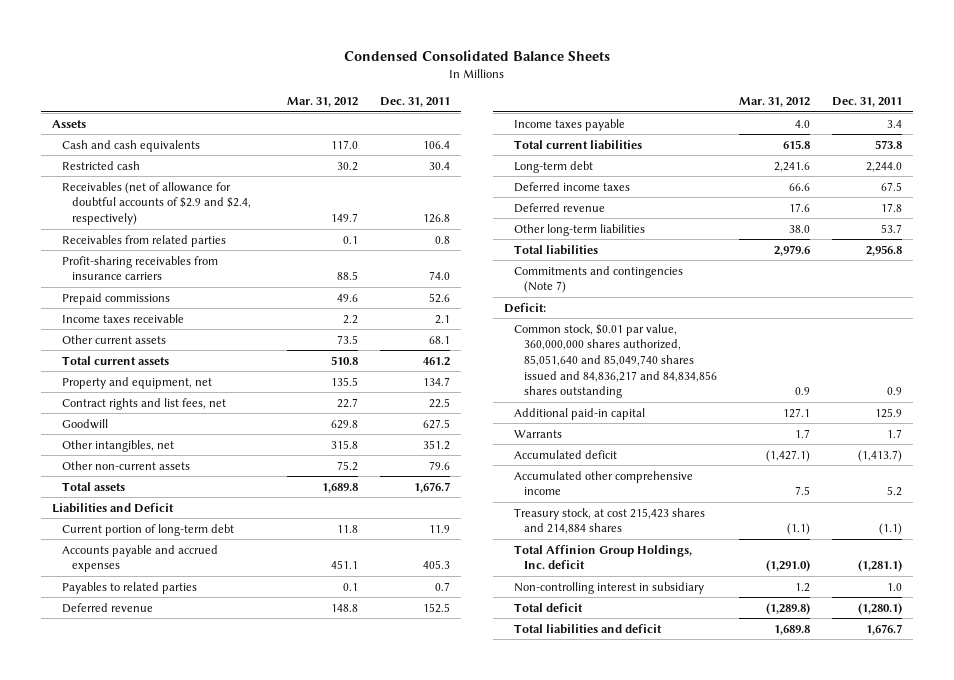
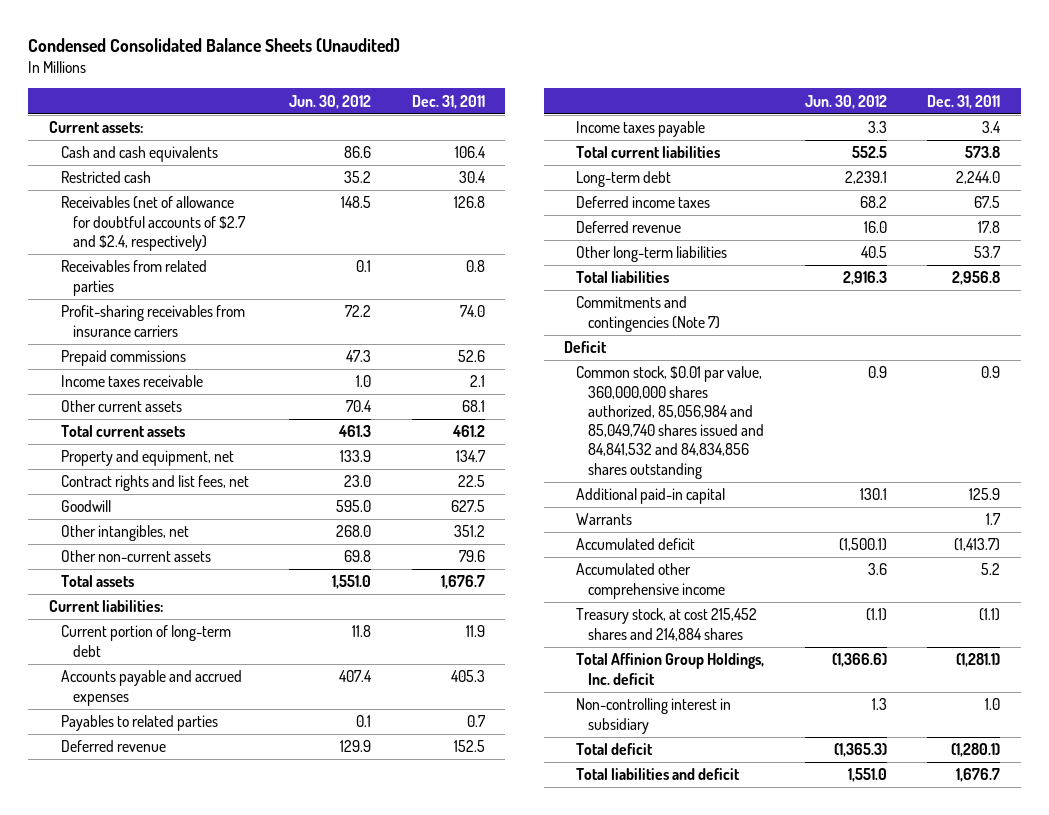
- Condensed Consolidated Balance Sheets
+ Condensed Consolidated Balance Sheets (Unaudited)
- | Mar. 31, 2012 | Dec. 31, 2011
+ | Jun. 30, 2012 | Dec. 31, 2011
- Assets
+ Current assets:
- Receivables (net of allowance for doubtful accounts of $2.9 and $2.4, respectively) | 149.7 | 126.8
+ Receivables (net of allowance for doubtful accounts of $2.7 and $2.4, respectively) | 148.5 | 126.8
- Liabilities and Deficit
+ Current liabilities:
- Deficit:
- Common stock, $0.01 par value, 360,000,000 shares authorized, 85,051,640 and 85,049,740 shares issued and 84,836,217 and 84,834,856 shares outstanding | 0.9 | 0.9
+ Deficit
+ Common stock, $0.01 par value, 360,000,000 shares authorized, 85,056,984 and 85,049,740 shares issued and 84,841,532 and 84,834,856 shares outstanding | 0.9 | 0.9
- Treasury stock, at cost 215,423 shares and 214,884 shares | (1.1) | (1.1)
+ Treasury stock, at cost 215,452 shares and 214,884 shares | (1.1) | (1.1)

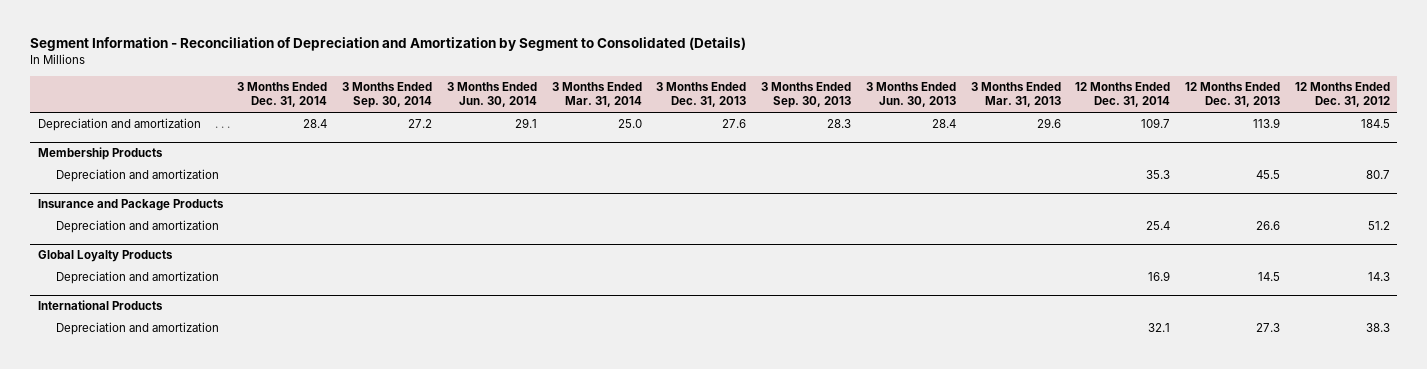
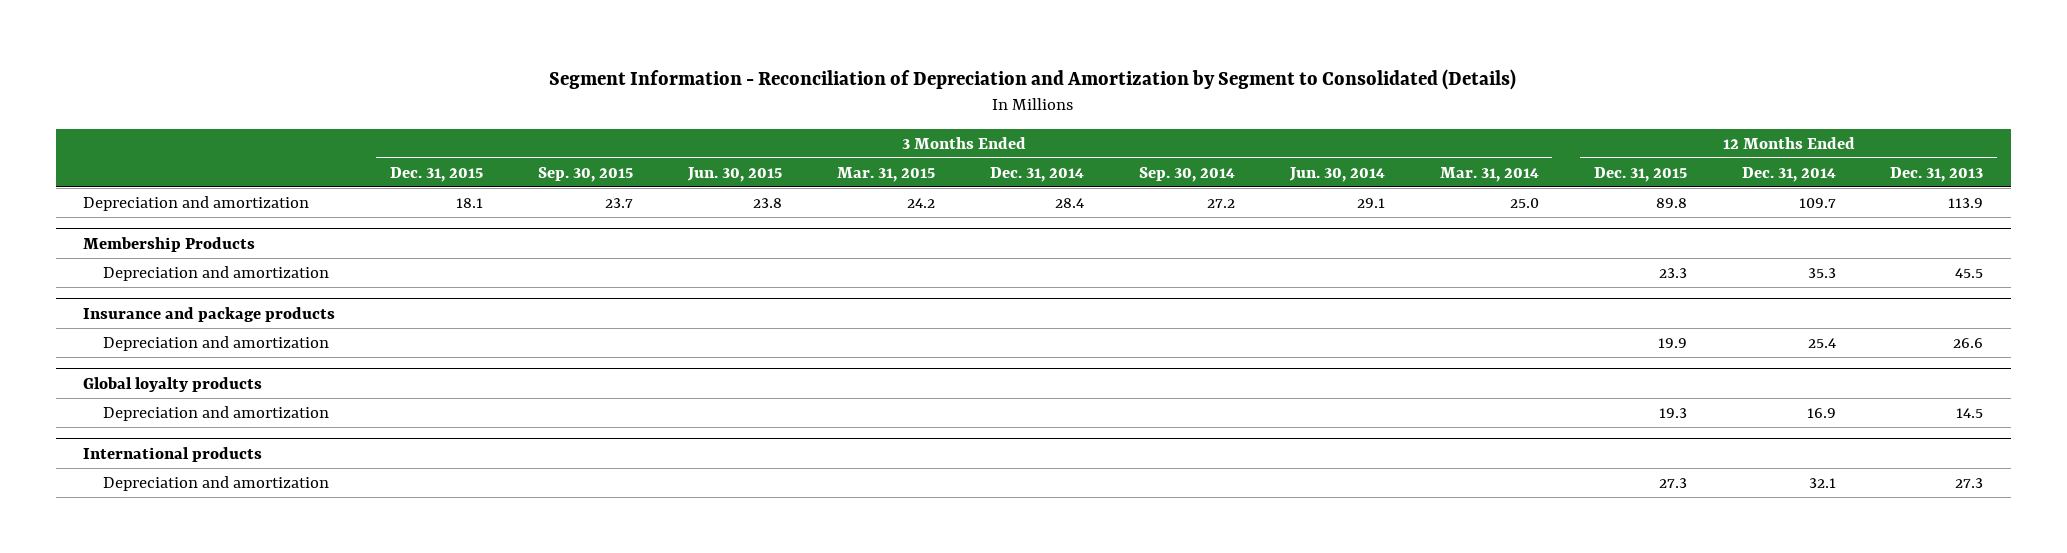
- | 3 Months Ended Dec. 31, 2014 | 3 Months Ended Sep. 30, 2014 | 3 Months Ended Jun. 30, 2014 | 3 Months Ended Mar. 31, 2014 | 3 Months Ended Dec. 31, 2013 | 3 Months Ended Sep. 30, 2013 | 3 Months Ended Jun. 30, 2013 | 3 Months Ended Mar. 31, 2013 | 12 Months Ended Dec. 31, 2014 | 12 Months Ended Dec. 31, 2013 | 12 Months Ended Dec. 31, 2012
+ | 3 Months Ended Dec. 31, 2015 | 3 Months Ended Sep. 30, 2015 | 3 Months Ended Jun. 30, 2015 | 3 Months Ended Mar. 31, 2015 | 3 Months Ended Dec. 31, 2014 | 3 Months Ended Sep. 30, 2014 | 3 Months Ended Jun. 30, 2014 | 3 Months Ended Mar. 31, 2014 | 12 Months Ended Dec. 31, 2015 | 12 Months Ended Dec. 31, 2014 | 12 Months Ended Dec. 31, 2013
- Insurance and Package Products
+ Insurance and package products
- Global Loyalty Products
+ Global loyalty products
- International Products
+ International products

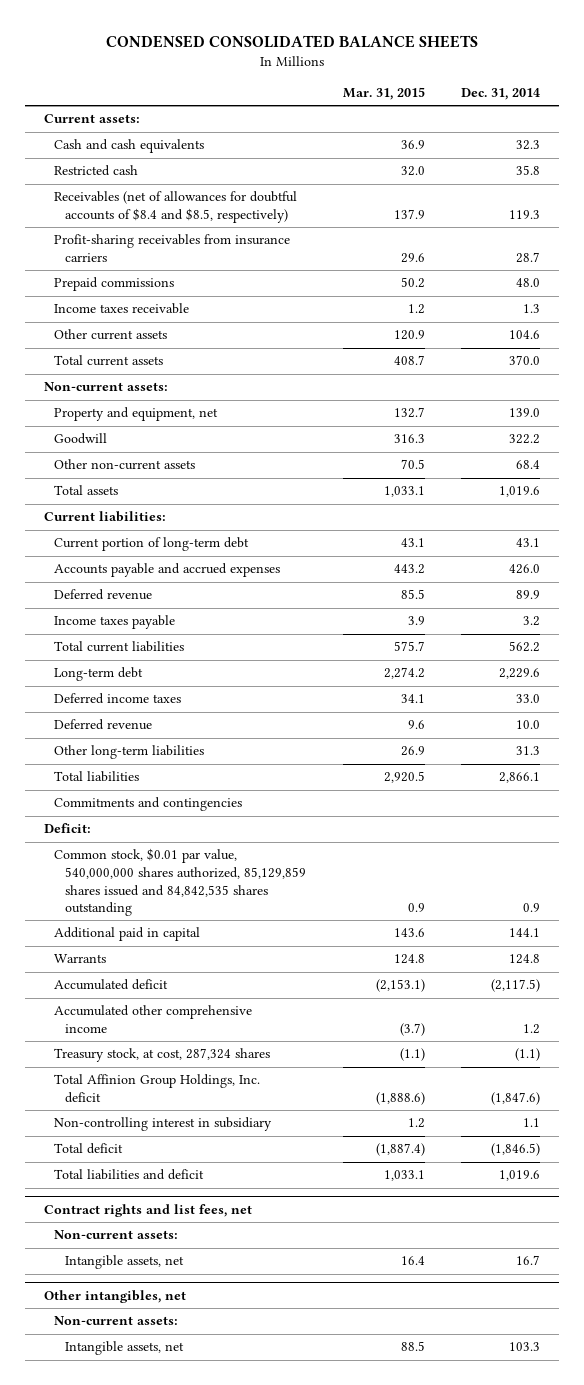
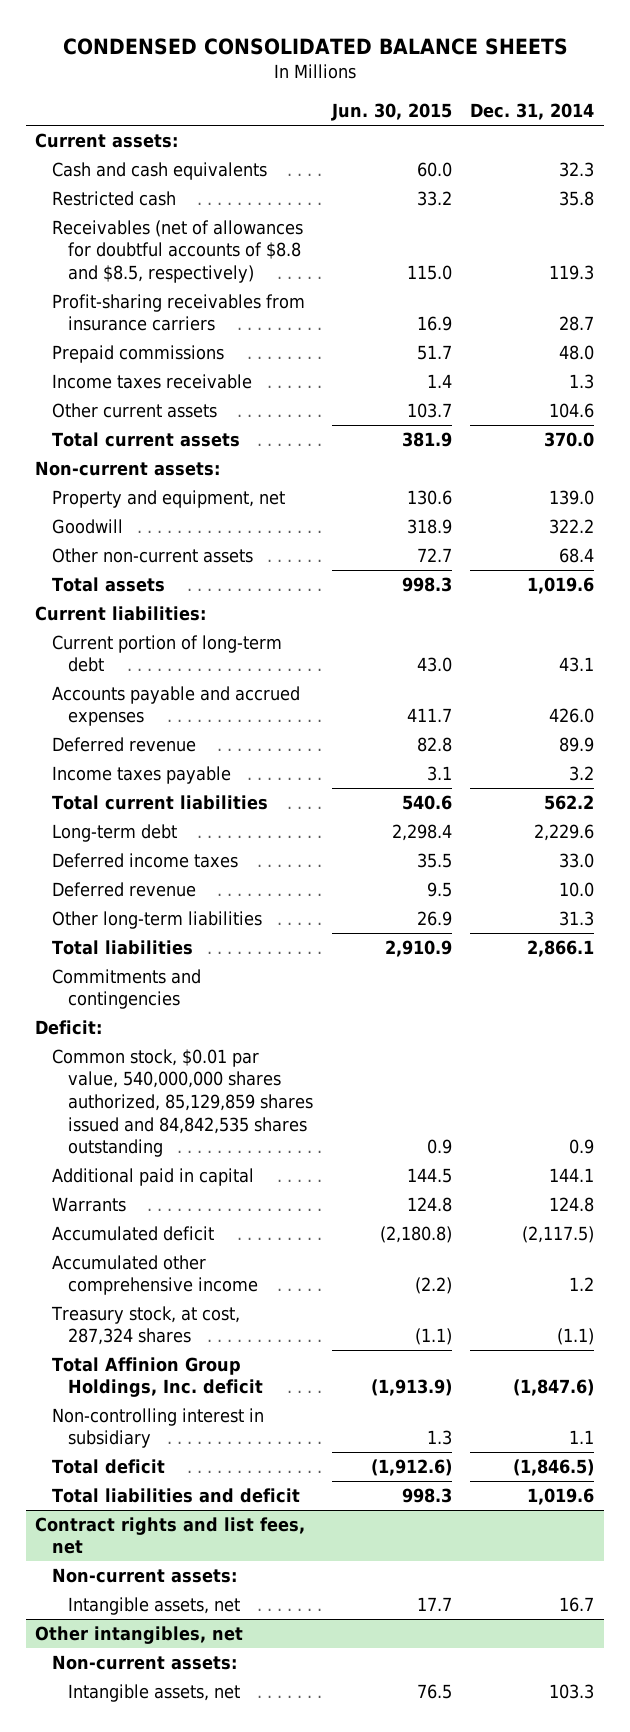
- | Mar. 31, 2015 | Dec. 31, 2014
+ | Jun. 30, 2015 | Dec. 31, 2014
- Receivables (net of allowances for doubtful accounts of $8.4 and $8.5, respectively) | 137.9 | 119.3
+ Receivables (net of allowances for doubtful accounts of $8.8 and $8.5, respectively) | 115.0 | 119.3

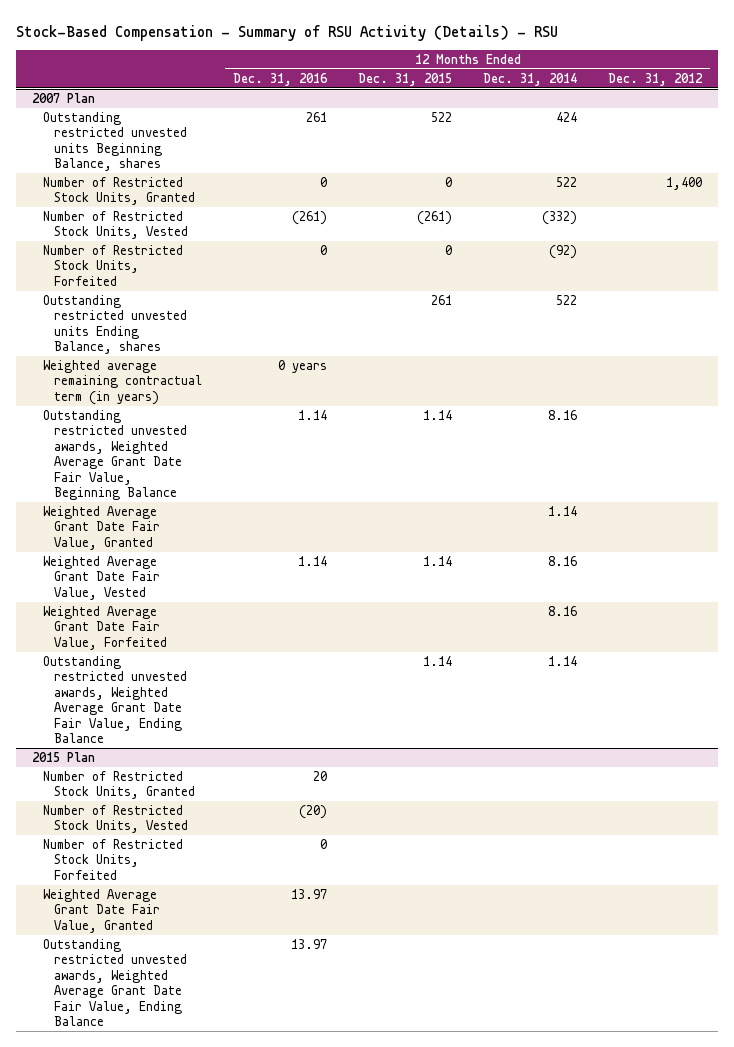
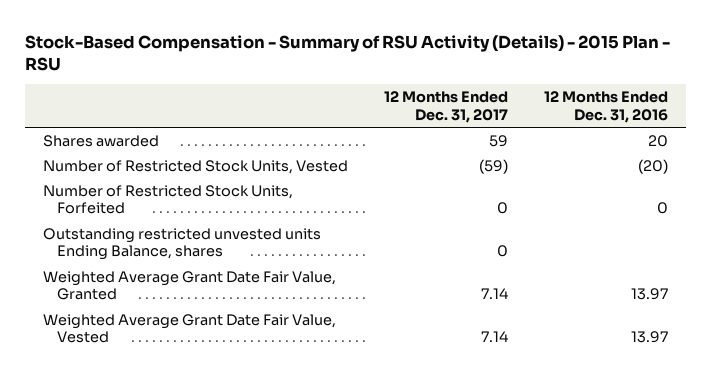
- Stock-Based Compensation - Summary of RSU Activity (Details) - RSU
+ Stock-Based Compensation - Summary of RSU Activity (Details) - 2015 Plan - RSU
- | 12 Months Ended Dec. 31, 2016 | 12 Months Ended Dec. 31, 2015 | 12 Months Ended Dec. 31, 2014 | 12 Months Ended Dec. 31, 2012
+ | 12 Months Ended Dec. 31, 2017 | 12 Months Ended Dec. 31, 2016
- 2007 Plan
- Outstanding restricted unvested units Beginning Balance, shares | 261 | 522 | 424 |
- Number of Restricted Stock Units, Granted | 0 | 0 | 522 | 1,400
- Number of Restricted Stock Units, Vested | (261) | (261) | (332) |
- Number of Restricted Stock Units, Forfeited | 0 | 0 | (92) |
- Outstanding restricted unvested units Ending Balance, shares | | 261 | 522 |
- Weighted average remaining contractual term (in years) | 0 years | | |
- Outstanding restricted unvested awards, Weighted Average Grant Date Fair Value, Beginning Balance | 1.14 | 1.14 | 8.16 |
- Weighted Average Grant Date Fair Value, Granted | | | 1.14 |
- Weighted Average Grant Date Fair Value, Vested | 1.14 | 1.14 | 8.16 |
- Weighted Average Grant Date Fair Value, Forfeited | | | 8.16 |
- Outstanding restricted unvested awards, Weighted Average Grant Date Fair Value, Ending Balance | | 1.14 | 1.14 |
- 2015 Plan
- Number of Restricted Stock Units, Granted | 20 | | |
+ Shares awarded | 59 | 20
+ Outstanding restricted unvested units Ending Balance, shares | 0 |
- Outstanding restricted unvested awards, Weighted Average Grant Date Fair Value, Ending Balance | 13.97 | | |
+ Weighted Average Grant Date Fair Value, Vested | 7.14 | 13.97

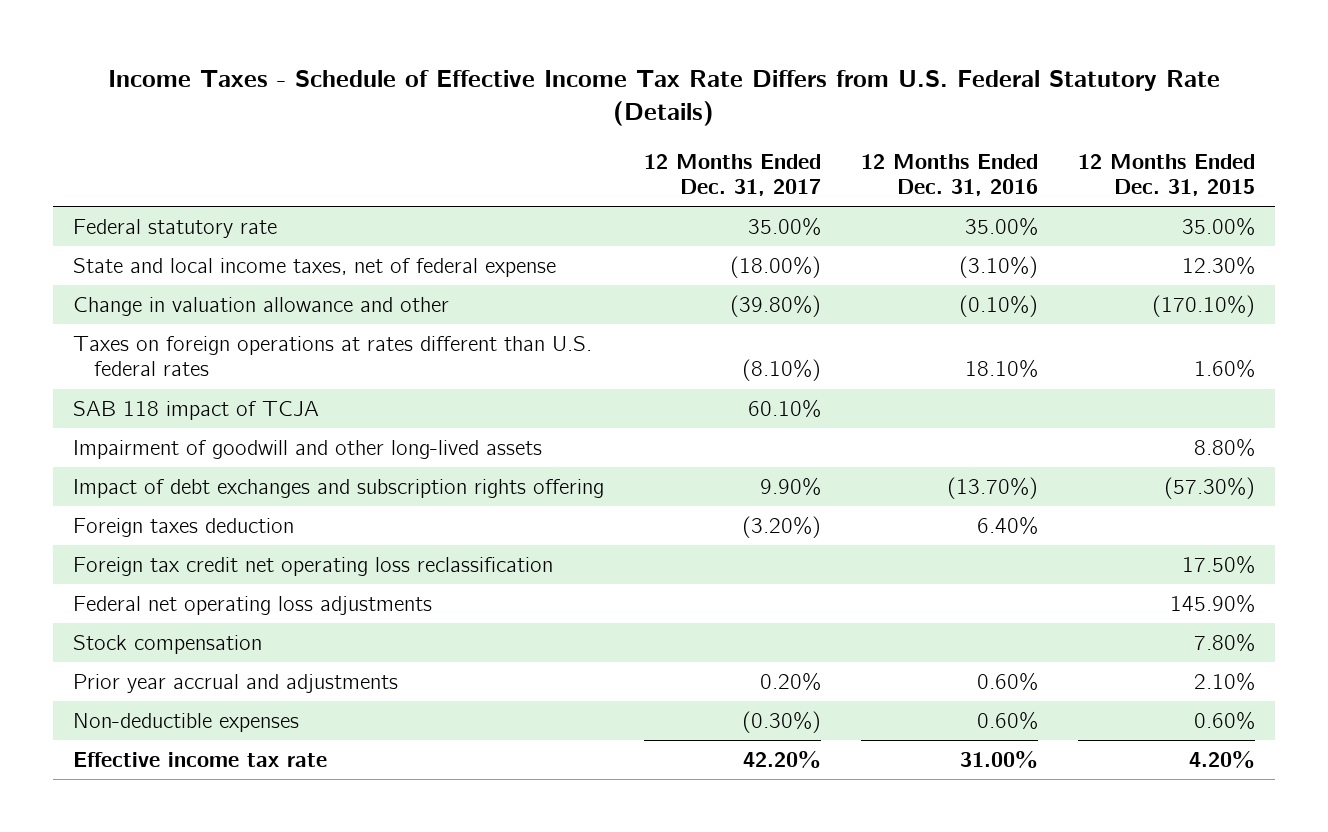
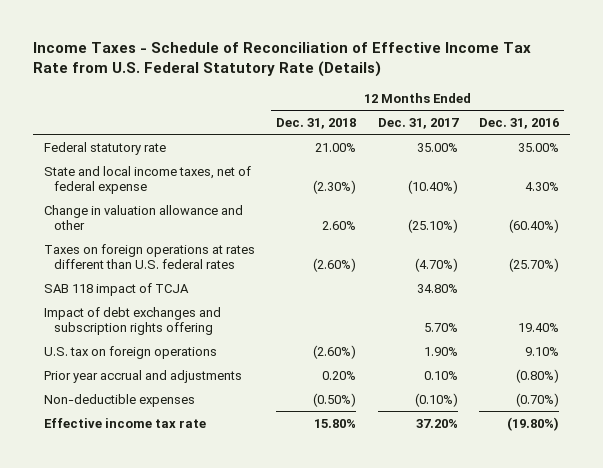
- Income Taxes - Schedule of Effective Income Tax Rate Differs from U.S. Federal Statutory Rate (Details)
+ Income Taxes - Schedule of Reconciliation of Effective Income Tax Rate from U.S. Federal Statutory Rate (Details)
- | 12 Months Ended Dec. 31, 2017 | 12 Months Ended Dec. 31, 2016 | 12 Months Ended Dec. 31, 2015
+ | 12 Months Ended Dec. 31, 2018 | 12 Months Ended Dec. 31, 2017 | 12 Months Ended Dec. 31, 2016
- State and local income taxes, net of federal expense | (18.00%) | (3.10%) | 12.30%
- Change in valuation allowance and other | (39.80%) | (0.10%) | (170.10%)
- Taxes on foreign operations at rates different than U.S. federal rates | (8.10%) | 18.10% | 1.60%
- SAB 118 impact of TCJA | 60.10% | |
- Impairment of goodwill and other long-lived assets | | | 8.80%
- Impact of debt exchanges and subscription rights offering | 9.90% | (13.70%) | (57.30%)
- Foreign taxes deduction | (3.20%) | 6.40% |
- Foreign tax credit net operating loss reclassification | | | 17.50%
- Federal net operating loss adjustments | | | 145.90%
- Stock compensation | | | 7.80%
- Prior year accrual and adjustments | 0.20% | 0.60% | 2.10%
- Non-deductible expenses | (0.30%) | 0.60% | 0.60%
- Effective income tax rate | 42.20% | 31.00% | 4.20%
+ State and local income taxes, net of federal expense | (2.30%) | (10.40%) | 4.30%
+ Change in valuation allowance and other | 2.60% | (25.10%) | (60.40%)
+ Taxes on foreign operations at rates different than U.S. federal rates | (2.60%) | (4.70%) | (25.70%)
+ SAB 118 impact of TCJA | | 34.80% |
+ Impact of debt exchanges and subscription rights offering | | 5.70% | 19.40%
+ U.S. tax on foreign operations | (2.60%) | 1.90% | 9.10%
+ Prior year accrual and adjustments | 0.20% | 0.10% | (0.80%)
+ Non-deductible expenses | (0.50%) | (0.10%) | (0.70%)
+ Effective income tax rate | 15.80% | 37.20% | (19.80%)

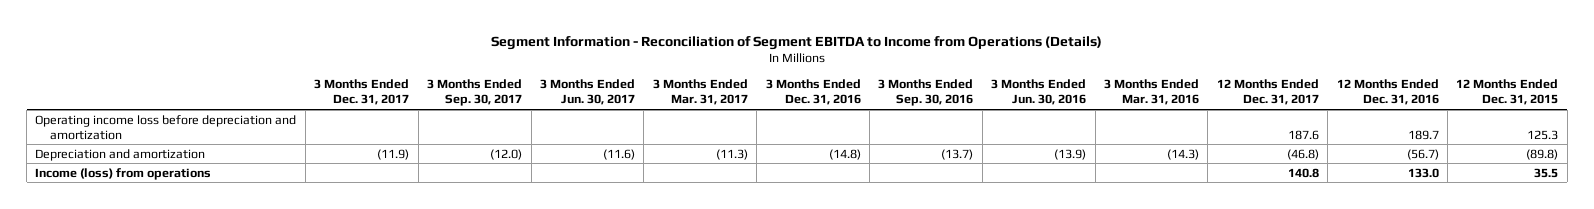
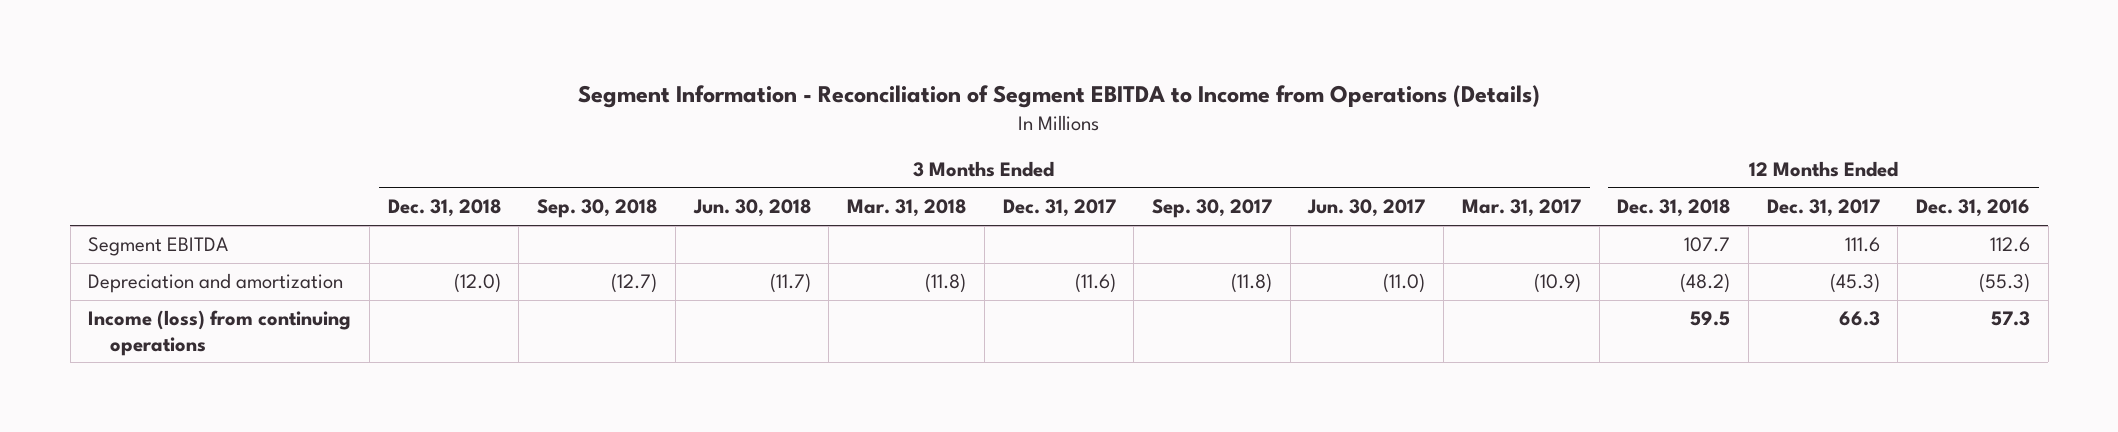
- | 3 Months Ended Dec. 31, 2017 | 3 Months Ended Sep. 30, 2017 | 3 Months Ended Jun. 30, 2017 | 3 Months Ended Mar. 31, 2017 | 3 Months Ended Dec. 31, 2016 | 3 Months Ended Sep. 30, 2016 | 3 Months Ended Jun. 30, 2016 | 3 Months Ended Mar. 31, 2016 | 12 Months Ended Dec. 31, 2017 | 12 Months Ended Dec. 31, 2016 | 12 Months Ended Dec. 31, 2015
+ | 3 Months Ended Dec. 31, 2018 | 3 Months Ended Sep. 30, 2018 | 3 Months Ended Jun. 30, 2018 | 3 Months Ended Mar. 31, 2018 | 3 Months Ended Dec. 31, 2017 | 3 Months Ended Sep. 30, 2017 | 3 Months Ended Jun. 30, 2017 | 3 Months Ended Mar. 31, 2017 | 12 Months Ended Dec. 31, 2018 | 12 Months Ended Dec. 31, 2017 | 12 Months Ended Dec. 31, 2016
- Operating income loss before depreciation and amortization | | | | | | | | | 187.6 | 189.7 | 125.3
- Depreciation and amortization | (11.9) | (12.0) | (11.6) | (11.3) | (14.8) | (13.7) | (13.9) | (14.3) | (46.8) | (56.7) | (89.8)
- Income (loss) from operations | | | | | | | | | 140.8 | 133.0 | 35.5
+ Segment EBITDA | | | | | | | | | 107.7 | 111.6 | 112.6
+ Depreciation and amortization | (12.0) | (12.7) | (11.7) | (11.8) | (11.6) | (11.8) | (11.0) | (10.9) | (48.2) | (45.3) | (55.3)
+ Income (loss) from continuing operations | | | | | | | | | 59.5 | 66.3 | 57.3

